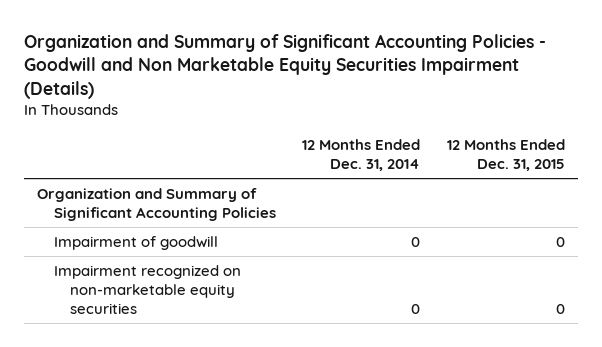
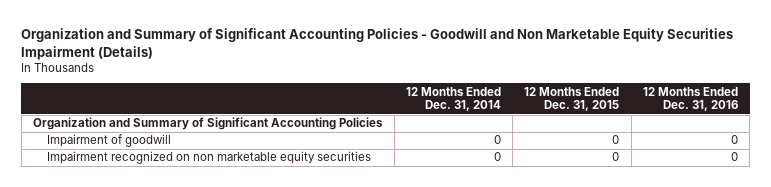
- | 12 Months Ended Dec. 31, 2014 | 12 Months Ended Dec. 31, 2015
+ | 12 Months Ended Dec. 31, 2014 | 12 Months Ended Dec. 31, 2015 | 12 Months Ended Dec. 31, 2016
- Impairment recognized on non-marketable equity securities | 0 | 0
+ Impairment recognized on non marketable equity securities | 0 | 0 | 0

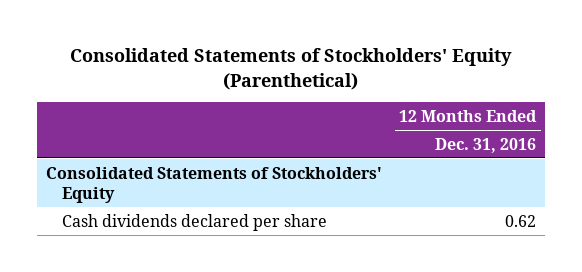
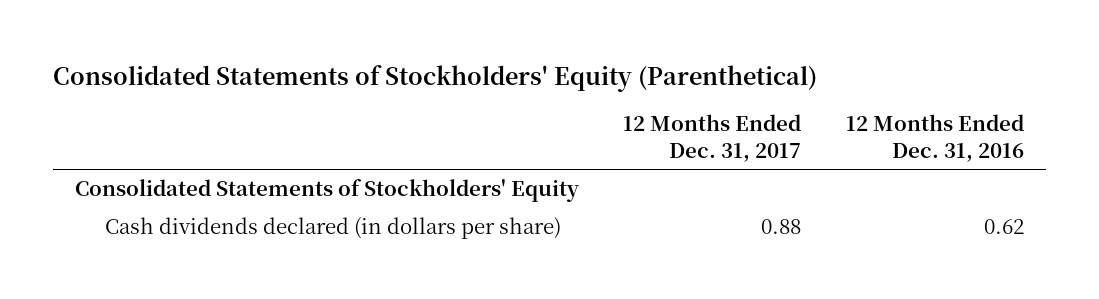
- | 12 Months Ended Dec. 31, 2016
+ | 12 Months Ended Dec. 31, 2017 | 12 Months Ended Dec. 31, 2016
- Cash dividends declared per share | 0.62
+ Cash dividends declared (in dollars per share) | 0.88 | 0.62

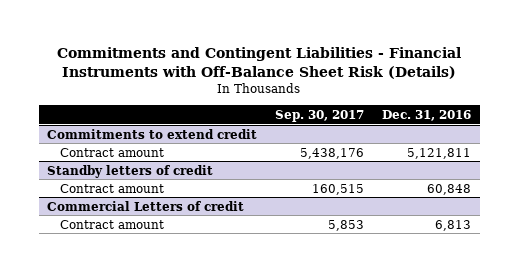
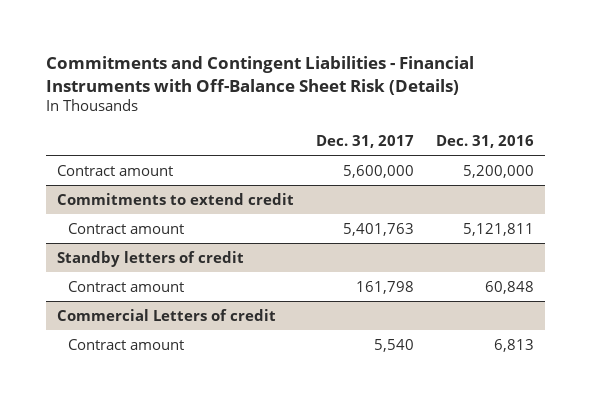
- | Sep. 30, 2017 | Dec. 31, 2016
+ | Dec. 31, 2017 | Dec. 31, 2016
+ Contract amount | 5,600,000 | 5,200,000

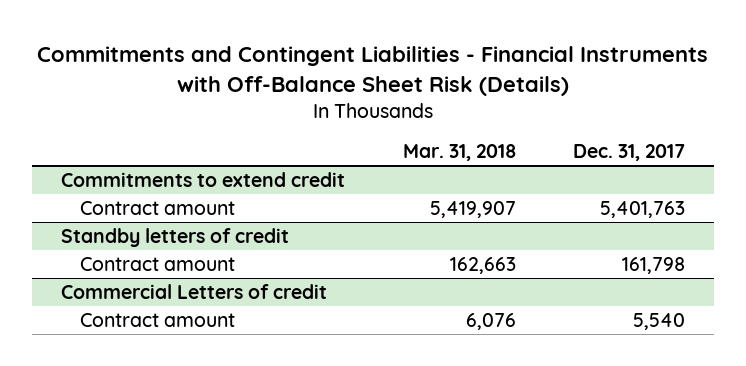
- | Dec. 31, 2017 | Dec. 31, 2016
+ | Mar. 31, 2018 | Dec. 31, 2017
- Contract amount | 5,600,000 | 5,200,000

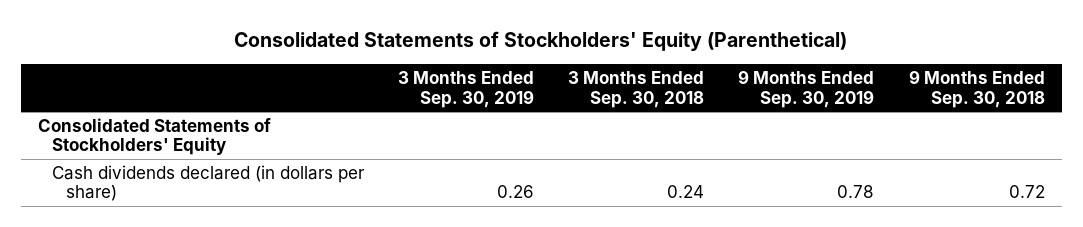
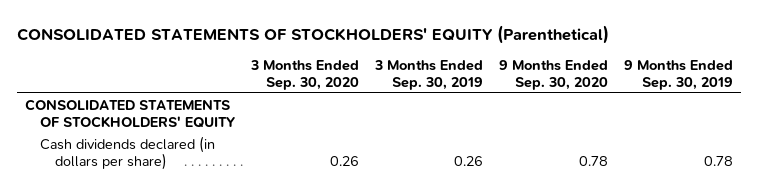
- Consolidated Statements of Stockholders' Equity (Parenthetical)
+ CONSOLIDATED STATEMENTS OF STOCKHOLDERS' EQUITY (Parenthetical)
- | 3 Months Ended Sep. 30, 2019 | 3 Months Ended Sep. 30, 2018 | 9 Months Ended Sep. 30, 2019 | 9 Months Ended Sep. 30, 2018
+ | 3 Months Ended Sep. 30, 2020 | 3 Months Ended Sep. 30, 2019 | 9 Months Ended Sep. 30, 2020 | 9 Months Ended Sep. 30, 2019
- Consolidated Statements of Stockholders' Equity
+ CONSOLIDATED STATEMENTS OF STOCKHOLDERS' EQUITY

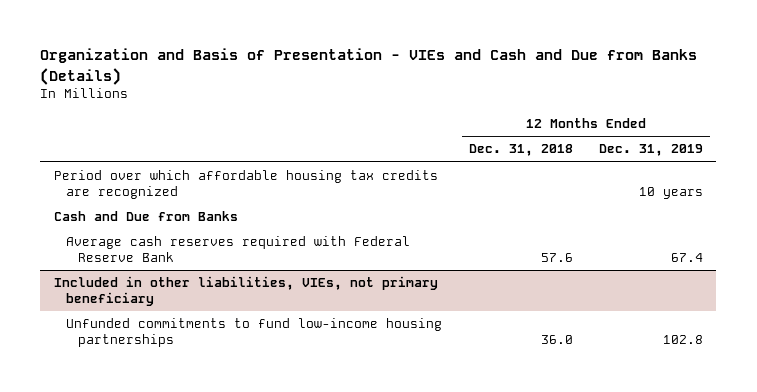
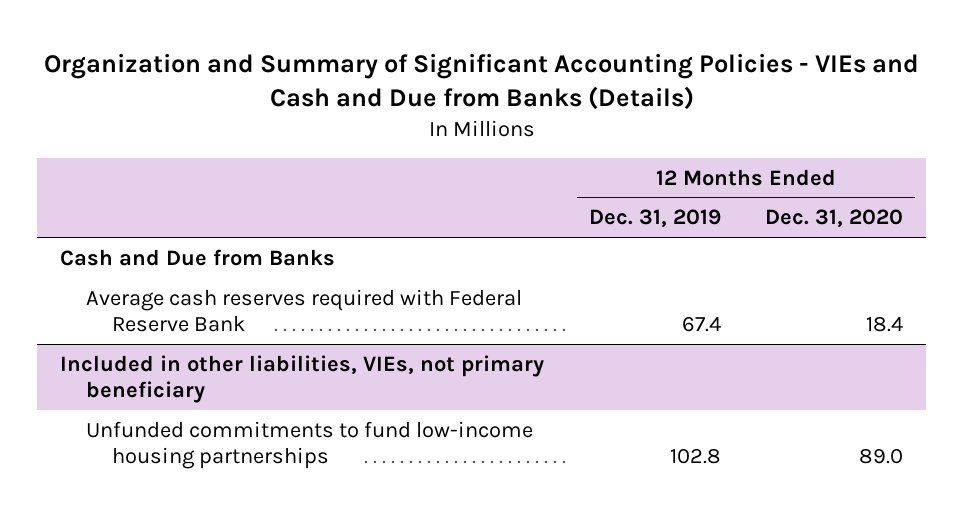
- Organization and Basis of Presentation - VIEs and Cash and Due from Banks (Details)
+ Organization and Summary of Significant Accounting Policies - VIEs and Cash and Due from Banks (Details)
- | 12 Months Ended Dec. 31, 2018 | 12 Months Ended Dec. 31, 2019
+ | 12 Months Ended Dec. 31, 2019 | 12 Months Ended Dec. 31, 2020
- Period over which affordable housing tax credits are recognized | | 10 years

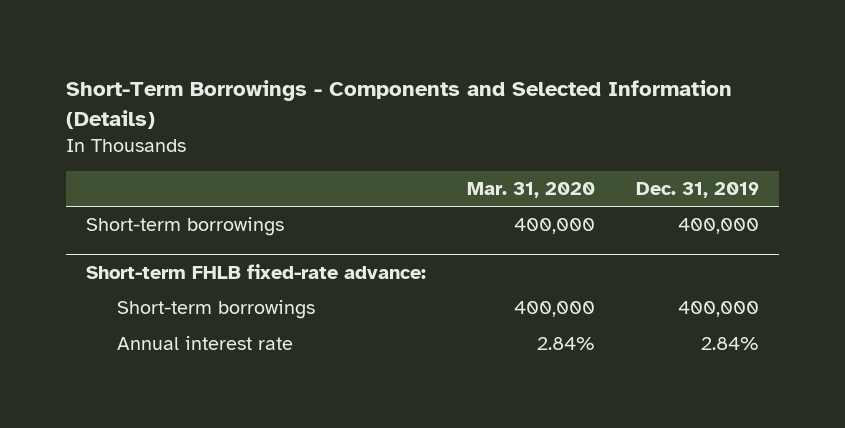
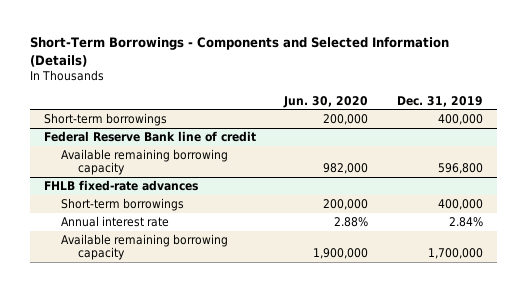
- | Mar. 31, 2020 | Dec. 31, 2019
+ | Jun. 30, 2020 | Dec. 31, 2019
- Short-term FHLB fixed-rate advance:
+ Federal Reserve Bank line of credit
+ Available remaining borrowing capacity | 982,000 | 596,800
+ FHLB fixed-rate advances
+ Available remaining borrowing capacity | 1,900,000 | 1,700,000

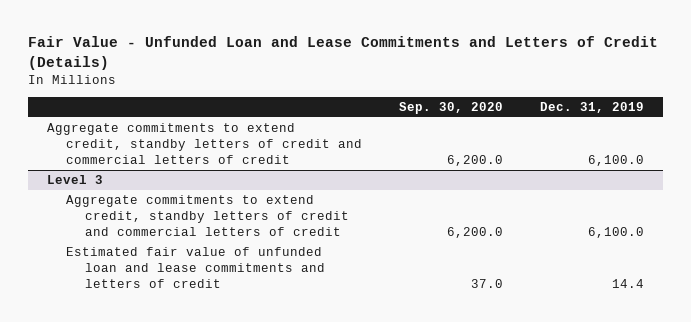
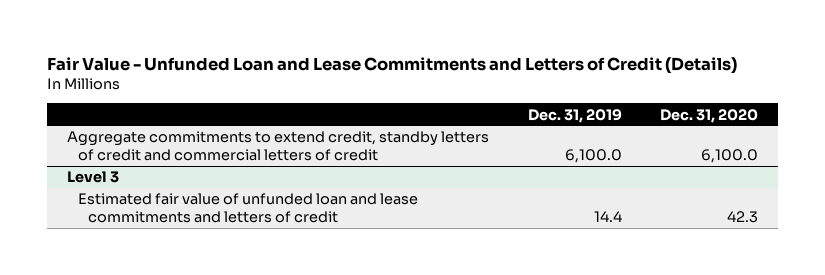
- | Sep. 30, 2020 | Dec. 31, 2019
+ | Dec. 31, 2019 | Dec. 31, 2020
@ Level 3
- Aggregate commitments to extend credit, standby letters of credit and commercial letters of credit | 6,200.0 | 6,100.0

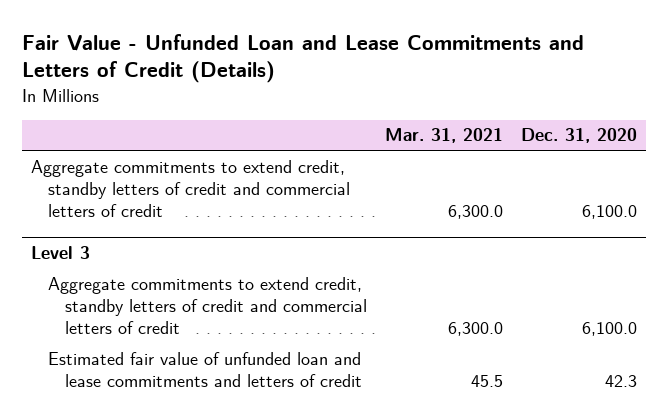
- | Dec. 31, 2019 | Dec. 31, 2020
+ | Mar. 31, 2021 | Dec. 31, 2020
@ Level 3
+ Aggregate commitments to extend credit, standby letters of credit and commercial letters of credit | 6,300.0 | 6,100.0

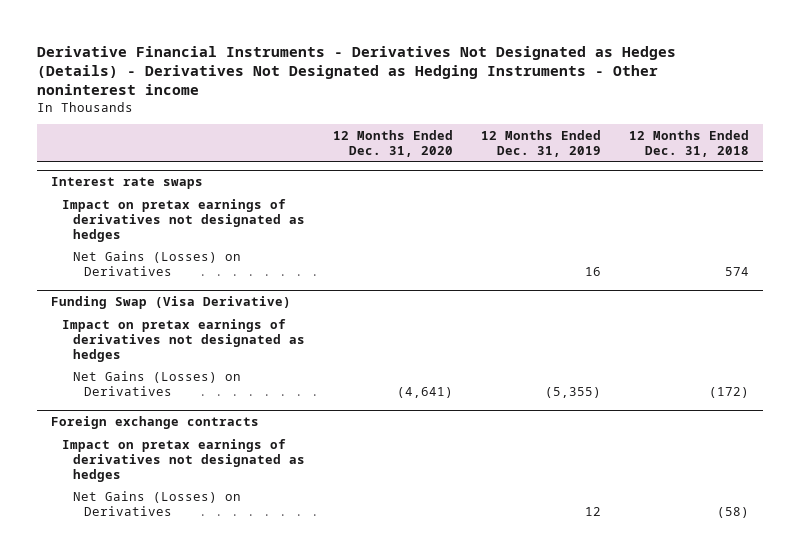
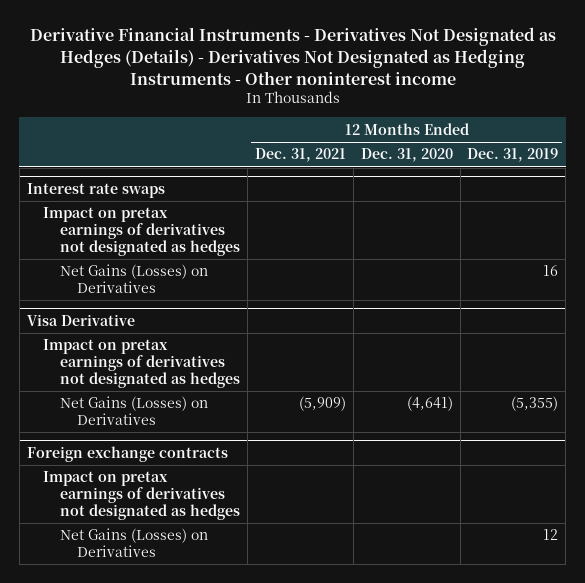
- | 12 Months Ended Dec. 31, 2020 | 12 Months Ended Dec. 31, 2019 | 12 Months Ended Dec. 31, 2018
+ | 12 Months Ended Dec. 31, 2021 | 12 Months Ended Dec. 31, 2020 | 12 Months Ended Dec. 31, 2019
- Funding Swap (Visa Derivative)
+ Visa Derivative

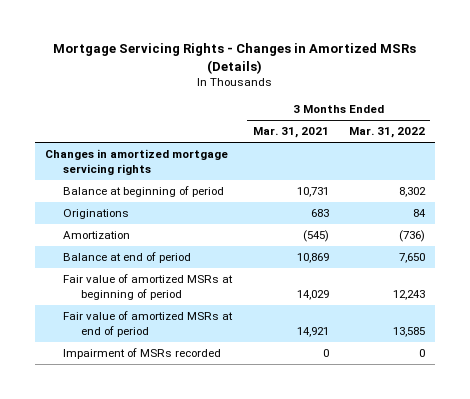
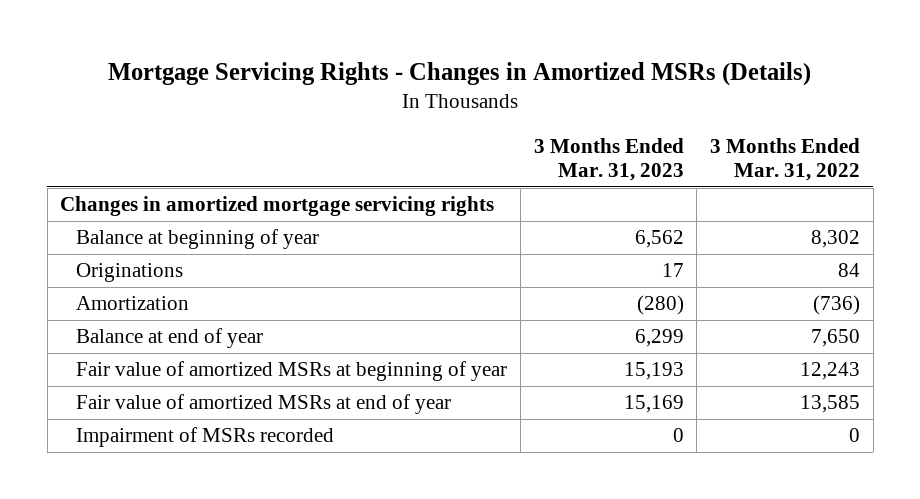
- | 3 Months Ended Mar. 31, 2021 | 3 Months Ended Mar. 31, 2022
+ | 3 Months Ended Mar. 31, 2023 | 3 Months Ended Mar. 31, 2022
- Balance at beginning of period | 10,731 | 8,302
+ Balance at beginning of year | 6,562 | 8,302
- Balance at end of period | 10,869 | 7,650
- Fair value of amortized MSRs at beginning of period | 14,029 | 12,243
- Fair value of amortized MSRs at end of period | 14,921 | 13,585
+ Balance at end of year | 6,299 | 7,650
+ Fair value of amortized MSRs at beginning of year | 15,193 | 12,243
+ Fair value of amortized MSRs at end of year | 15,169 | 13,585

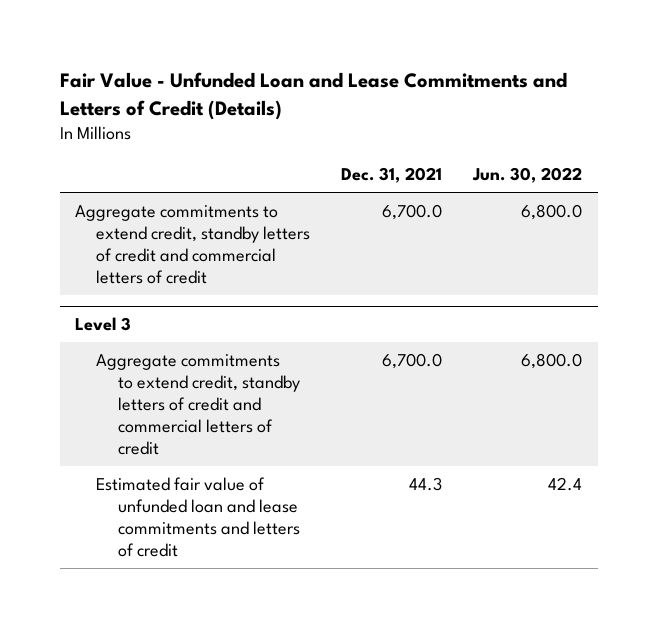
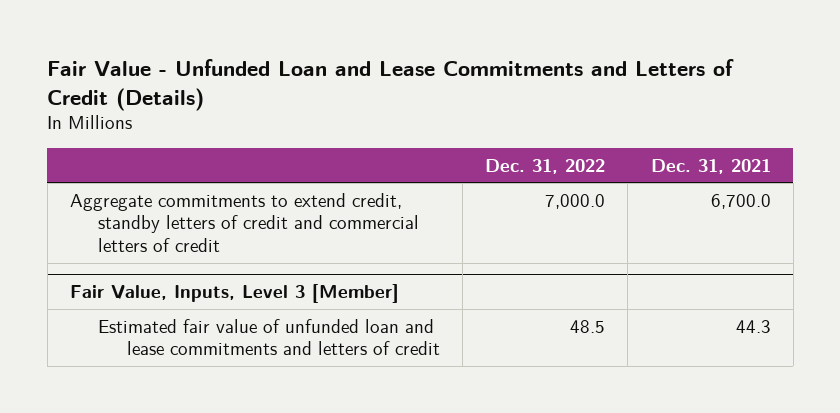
- | Dec. 31, 2021 | Jun. 30, 2022
+ | Dec. 31, 2022 | Dec. 31, 2021
- Level 3
- Aggregate commitments to extend credit, standby letters of credit and commercial letters of credit | 6,700.0 | 6,800.0
+ Fair Value, Inputs, Level 3 [Member]

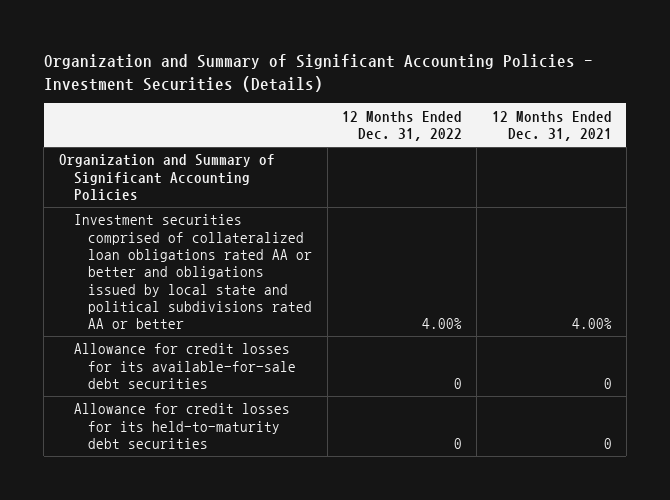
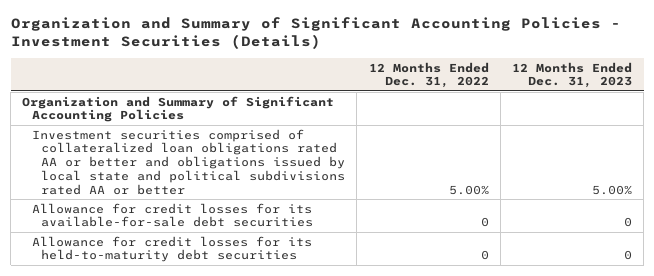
- | 12 Months Ended Dec. 31, 2022 | 12 Months Ended Dec. 31, 2021
+ | 12 Months Ended Dec. 31, 2022 | 12 Months Ended Dec. 31, 2023
- Investment securities comprised of collateralized loan obligations rated AA or better and obligations issued by local state and political subdivisions rated AA or better | 4.00% | 4.00%
+ Investment securities comprised of collateralized loan obligations rated AA or better and obligations issued by local state and political subdivisions rated AA or better | 5.00% | 5.00%

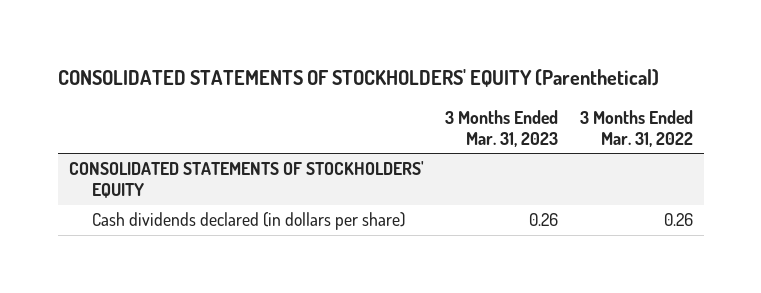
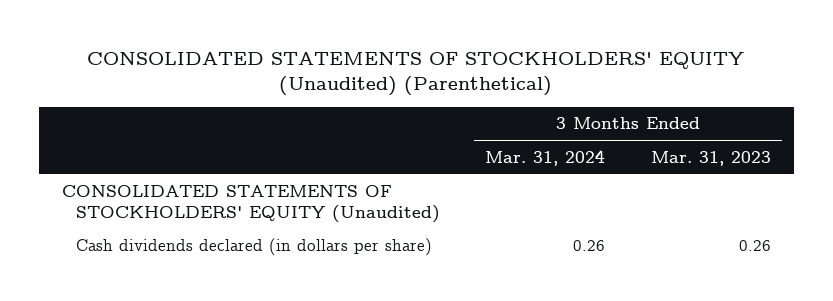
- CONSOLIDATED STATEMENTS OF STOCKHOLDERS' EQUITY (Parenthetical)
+ CONSOLIDATED STATEMENTS OF STOCKHOLDERS' EQUITY (Unaudited) (Parenthetical)
- | 3 Months Ended Mar. 31, 2023 | 3 Months Ended Mar. 31, 2022
+ | 3 Months Ended Mar. 31, 2024 | 3 Months Ended Mar. 31, 2023
- CONSOLIDATED STATEMENTS OF STOCKHOLDERS' EQUITY
+ CONSOLIDATED STATEMENTS OF STOCKHOLDERS' EQUITY (Unaudited)

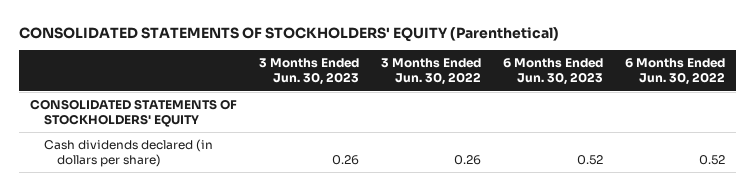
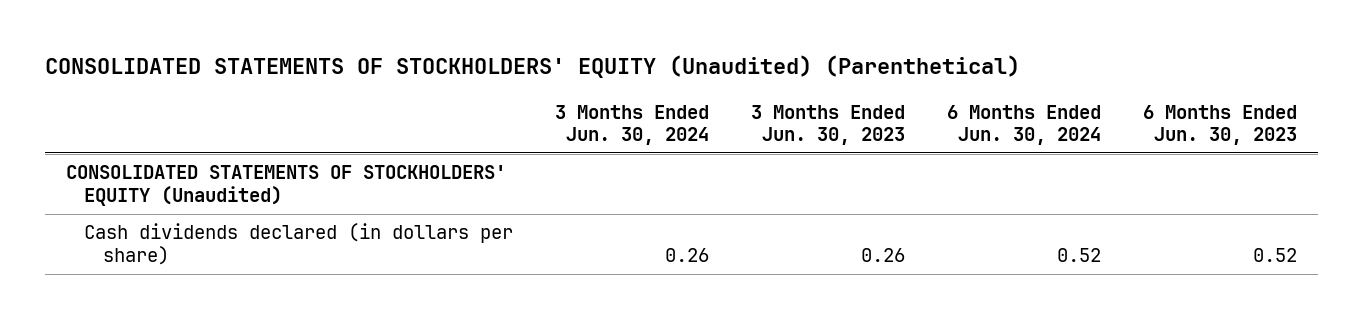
- CONSOLIDATED STATEMENTS OF STOCKHOLDERS' EQUITY (Parenthetical)
+ CONSOLIDATED STATEMENTS OF STOCKHOLDERS' EQUITY (Unaudited) (Parenthetical)
- | 3 Months Ended Jun. 30, 2023 | 3 Months Ended Jun. 30, 2022 | 6 Months Ended Jun. 30, 2023 | 6 Months Ended Jun. 30, 2022
+ | 3 Months Ended Jun. 30, 2024 | 3 Months Ended Jun. 30, 2023 | 6 Months Ended Jun. 30, 2024 | 6 Months Ended Jun. 30, 2023
- CONSOLIDATED STATEMENTS OF STOCKHOLDERS' EQUITY
+ CONSOLIDATED STATEMENTS OF STOCKHOLDERS' EQUITY (Unaudited)

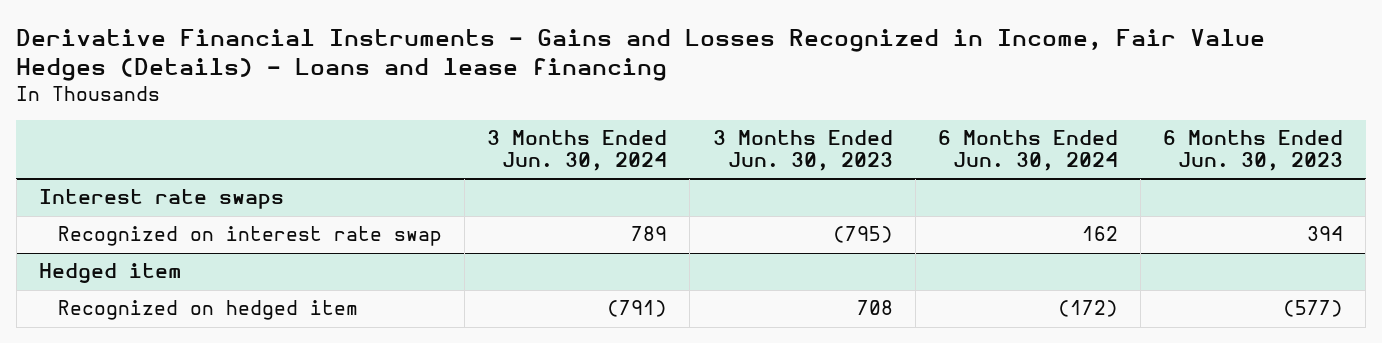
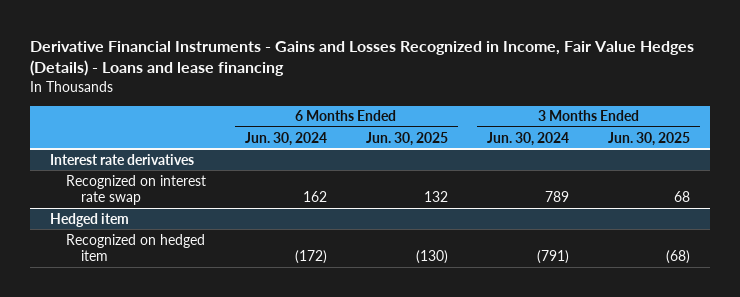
- | 3 Months Ended Jun. 30, 2024 | 3 Months Ended Jun. 30, 2023 | 6 Months Ended Jun. 30, 2024 | 6 Months Ended Jun. 30, 2023
+ | 6 Months Ended Jun. 30, 2024 | 6 Months Ended Jun. 30, 2025 | 3 Months Ended Jun. 30, 2024 | 3 Months Ended Jun. 30, 2025
- Interest rate swaps
+ Interest rate derivatives

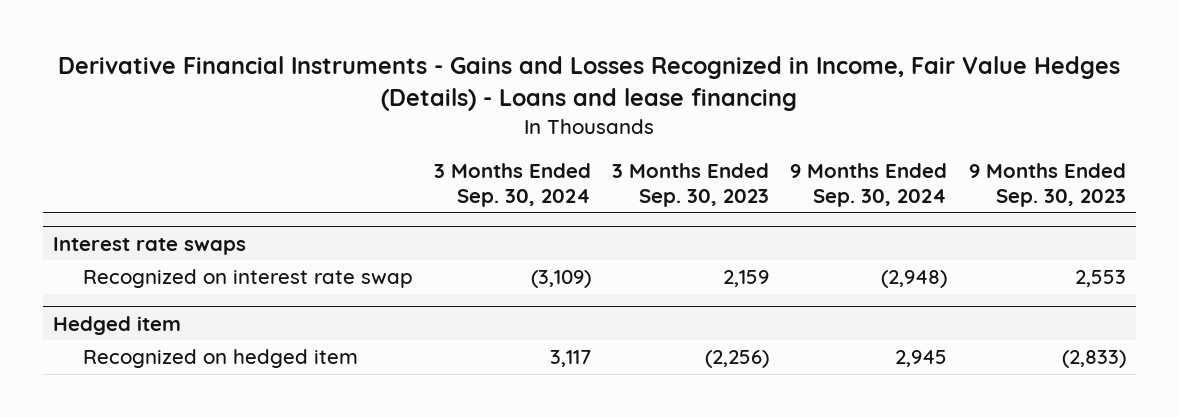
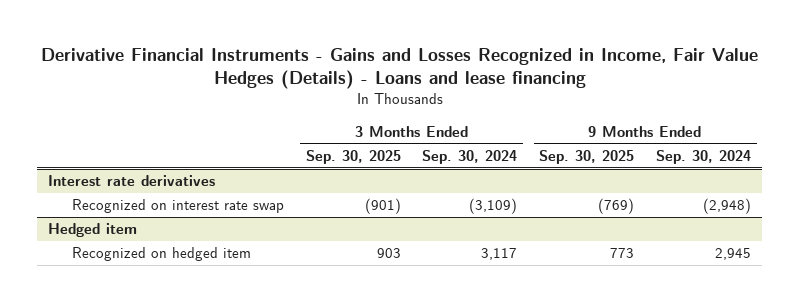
- | 3 Months Ended Sep. 30, 2024 | 3 Months Ended Sep. 30, 2023 | 9 Months Ended Sep. 30, 2024 | 9 Months Ended Sep. 30, 2023
+ | 3 Months Ended Sep. 30, 2025 | 3 Months Ended Sep. 30, 2024 | 9 Months Ended Sep. 30, 2025 | 9 Months Ended Sep. 30, 2024
- Interest rate swaps
+ Interest rate derivatives

